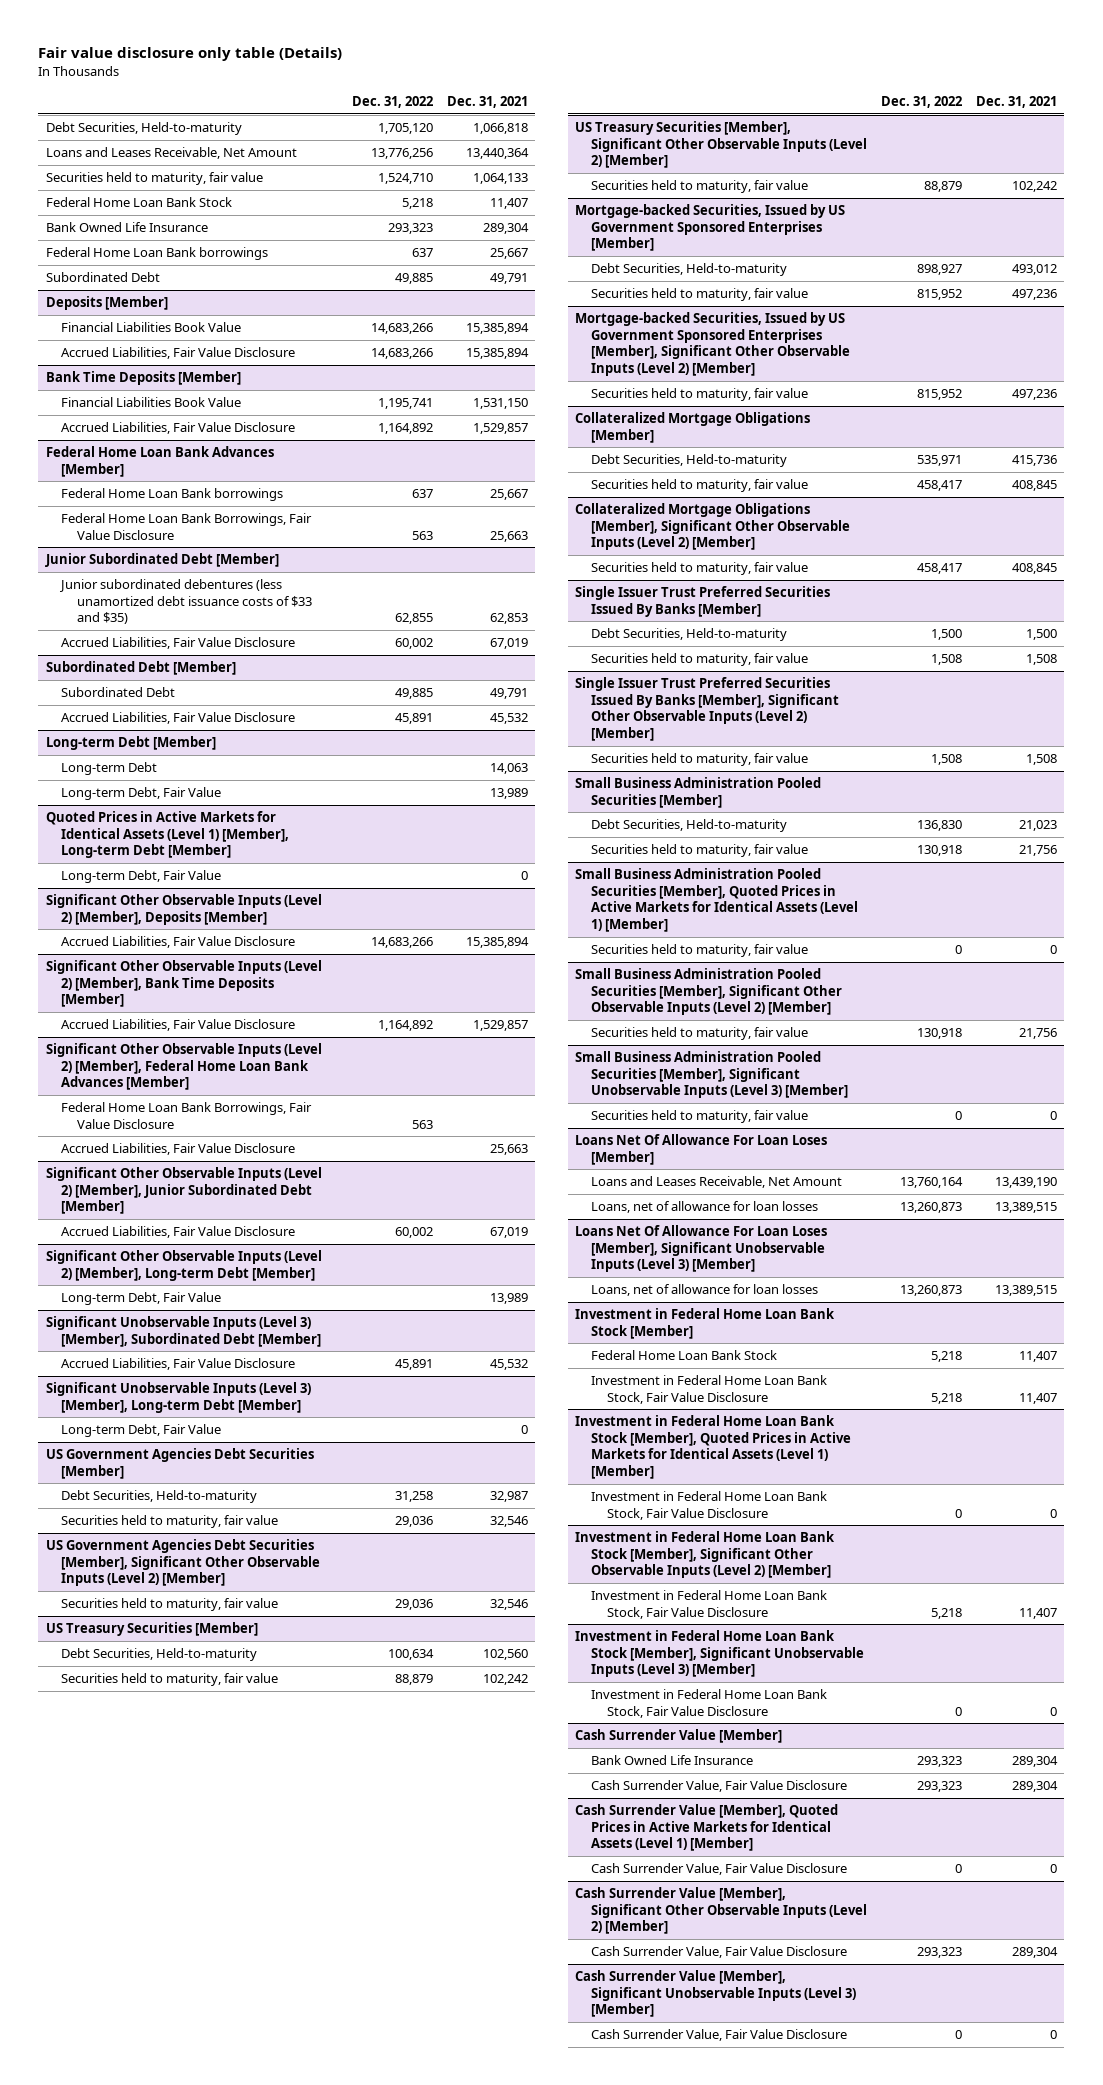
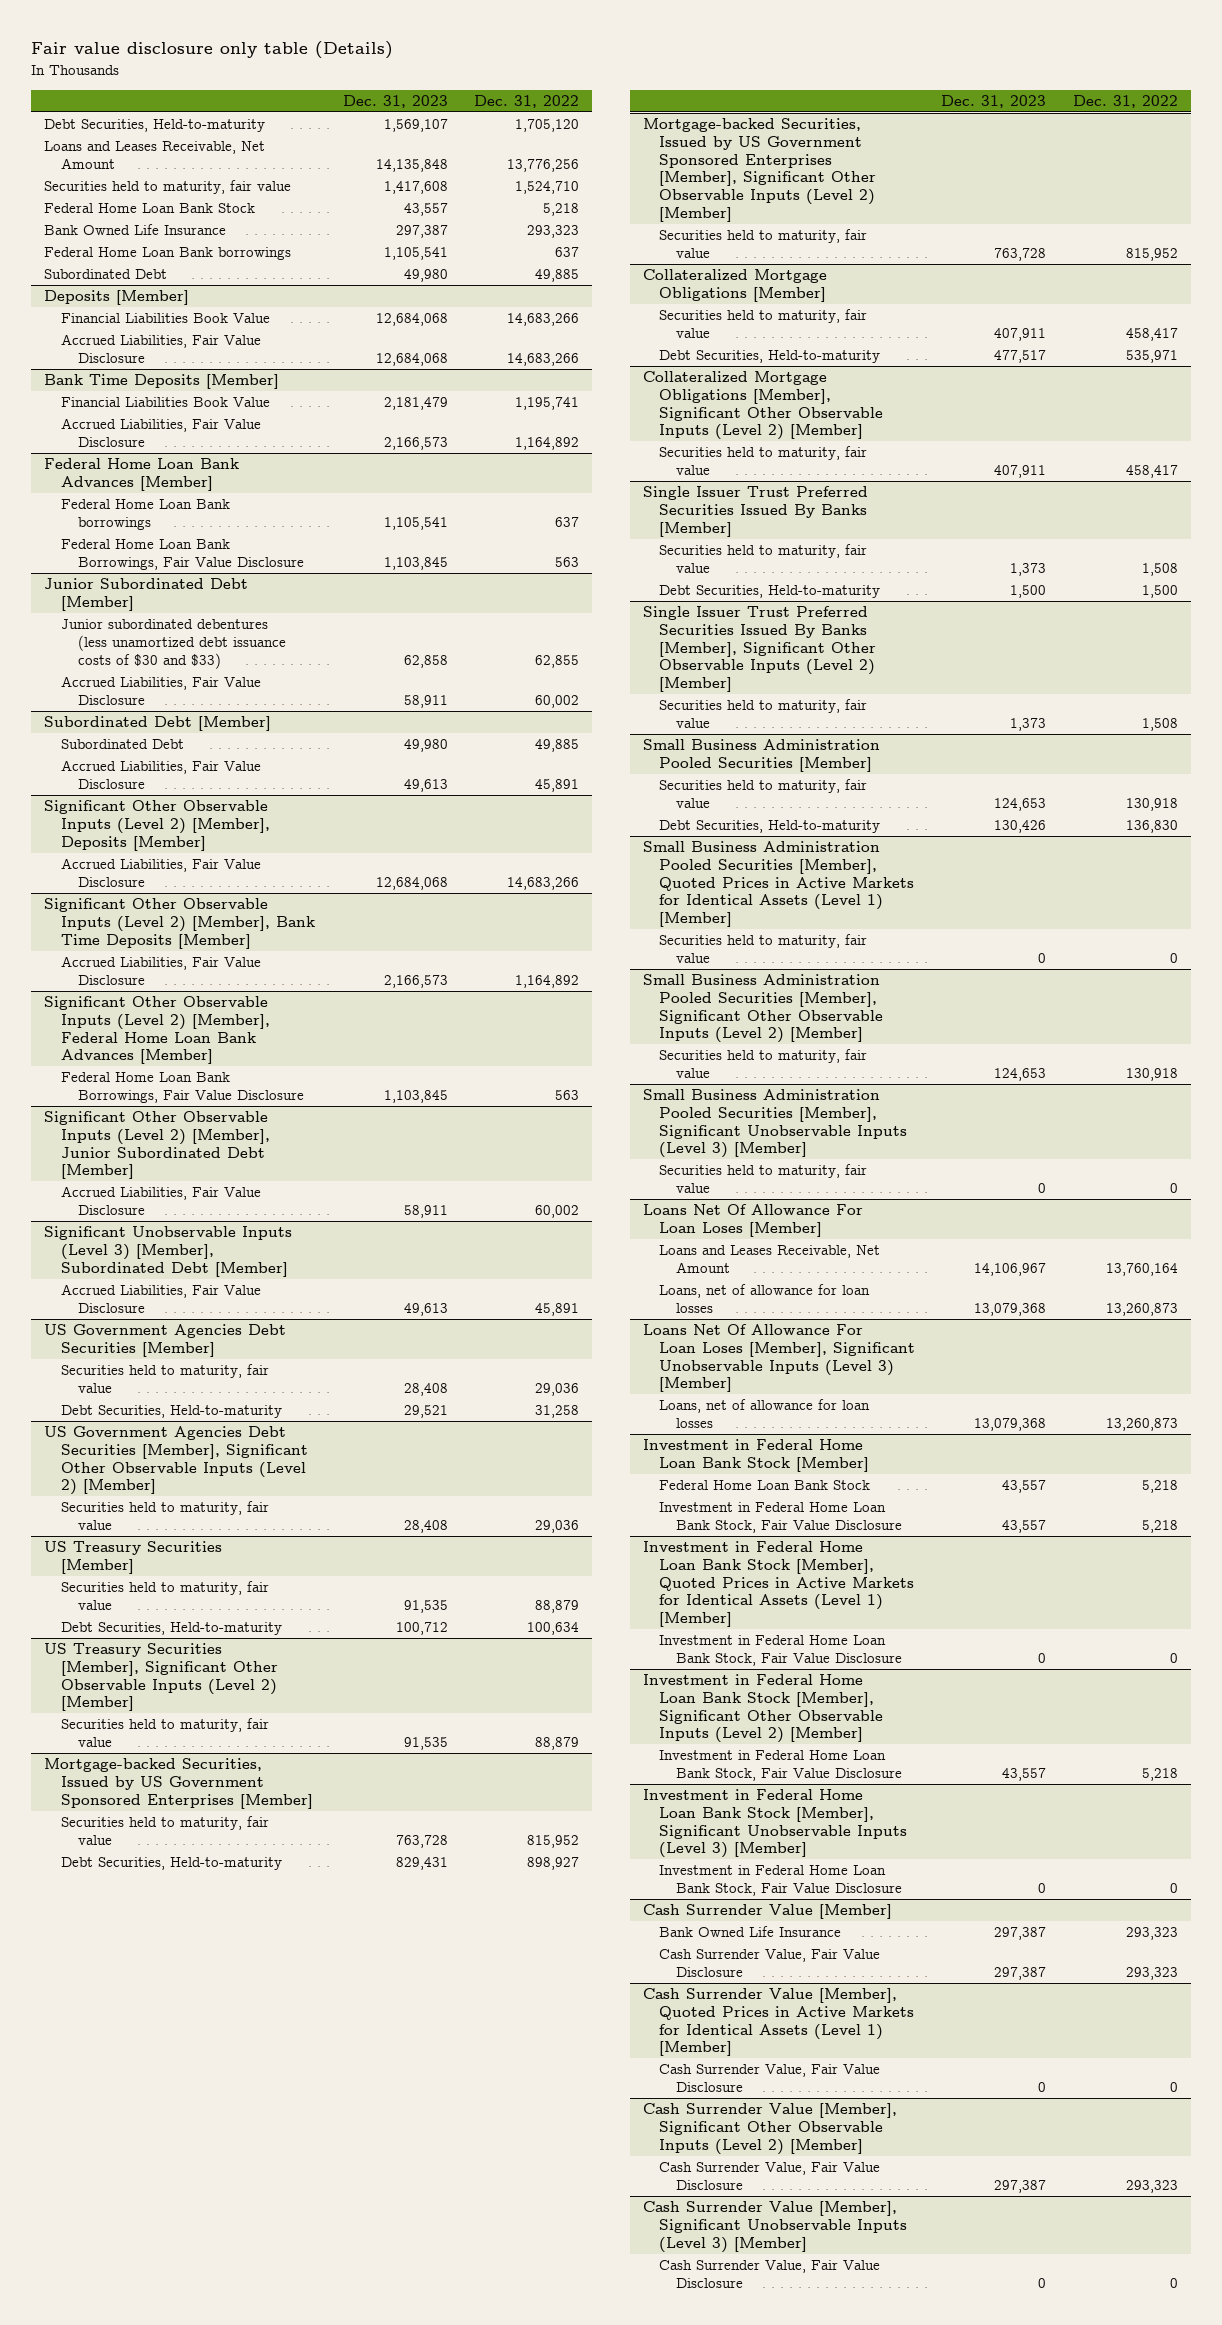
- | Dec. 31, 2022 | Dec. 31, 2021
+ | Dec. 31, 2023 | Dec. 31, 2022
@ Junior Subordinated Debt [Member]
- Junior subordinated debentures (less unamortized debt issuance costs of $33 and $35) | 62,855 | 62,853
+ Junior subordinated debentures (less unamortized debt issuance costs of $30 and $33) | 62,858 | 62,855
- Long-term Debt [Member]
- Long-term Debt | | 14,063
- Long-term Debt, Fair Value | | 13,989
- Quoted Prices in Active Markets for Identical Assets (Level 1) [Member], Long-term Debt [Member]
- Long-term Debt, Fair Value | | 0
@ Significant Other Observable Inputs (Level 2) [Member], Federal Home Loan Bank Advances [Member]
- Accrued Liabilities, Fair Value Disclosure | | 25,663
- Significant Other Observable Inputs (Level 2) [Member], Long-term Debt [Member]
- Long-term Debt, Fair Value | | 13,989
- Significant Unobservable Inputs (Level 3) [Member], Long-term Debt [Member]
- Long-term Debt, Fair Value | | 0
@ US Government Agencies Debt Securities [Member]
moved down: Debt Securities, Held-to-maturity | 29,521 | 31,258
@ US Treasury Securities [Member]
moved down: Debt Securities, Held-to-maturity | 100,712 | 100,634
@ Mortgage-backed Securities, Issued by US Government Sponsored Enterprises [Member]
moved down: Debt Securities, Held-to-maturity | 829,431 | 898,927
@ Collateralized Mortgage Obligations [Member]
moved down: Debt Securities, Held-to-maturity | 477,517 | 535,971
@ Single Issuer Trust Preferred Securities Issued By Banks [Member]
moved down: Debt Securities, Held-to-maturity | 1,500 | 1,500
@ Small Business Administration Pooled Securities [Member]
moved down: Debt Securities, Held-to-maturity | 130,426 | 136,830

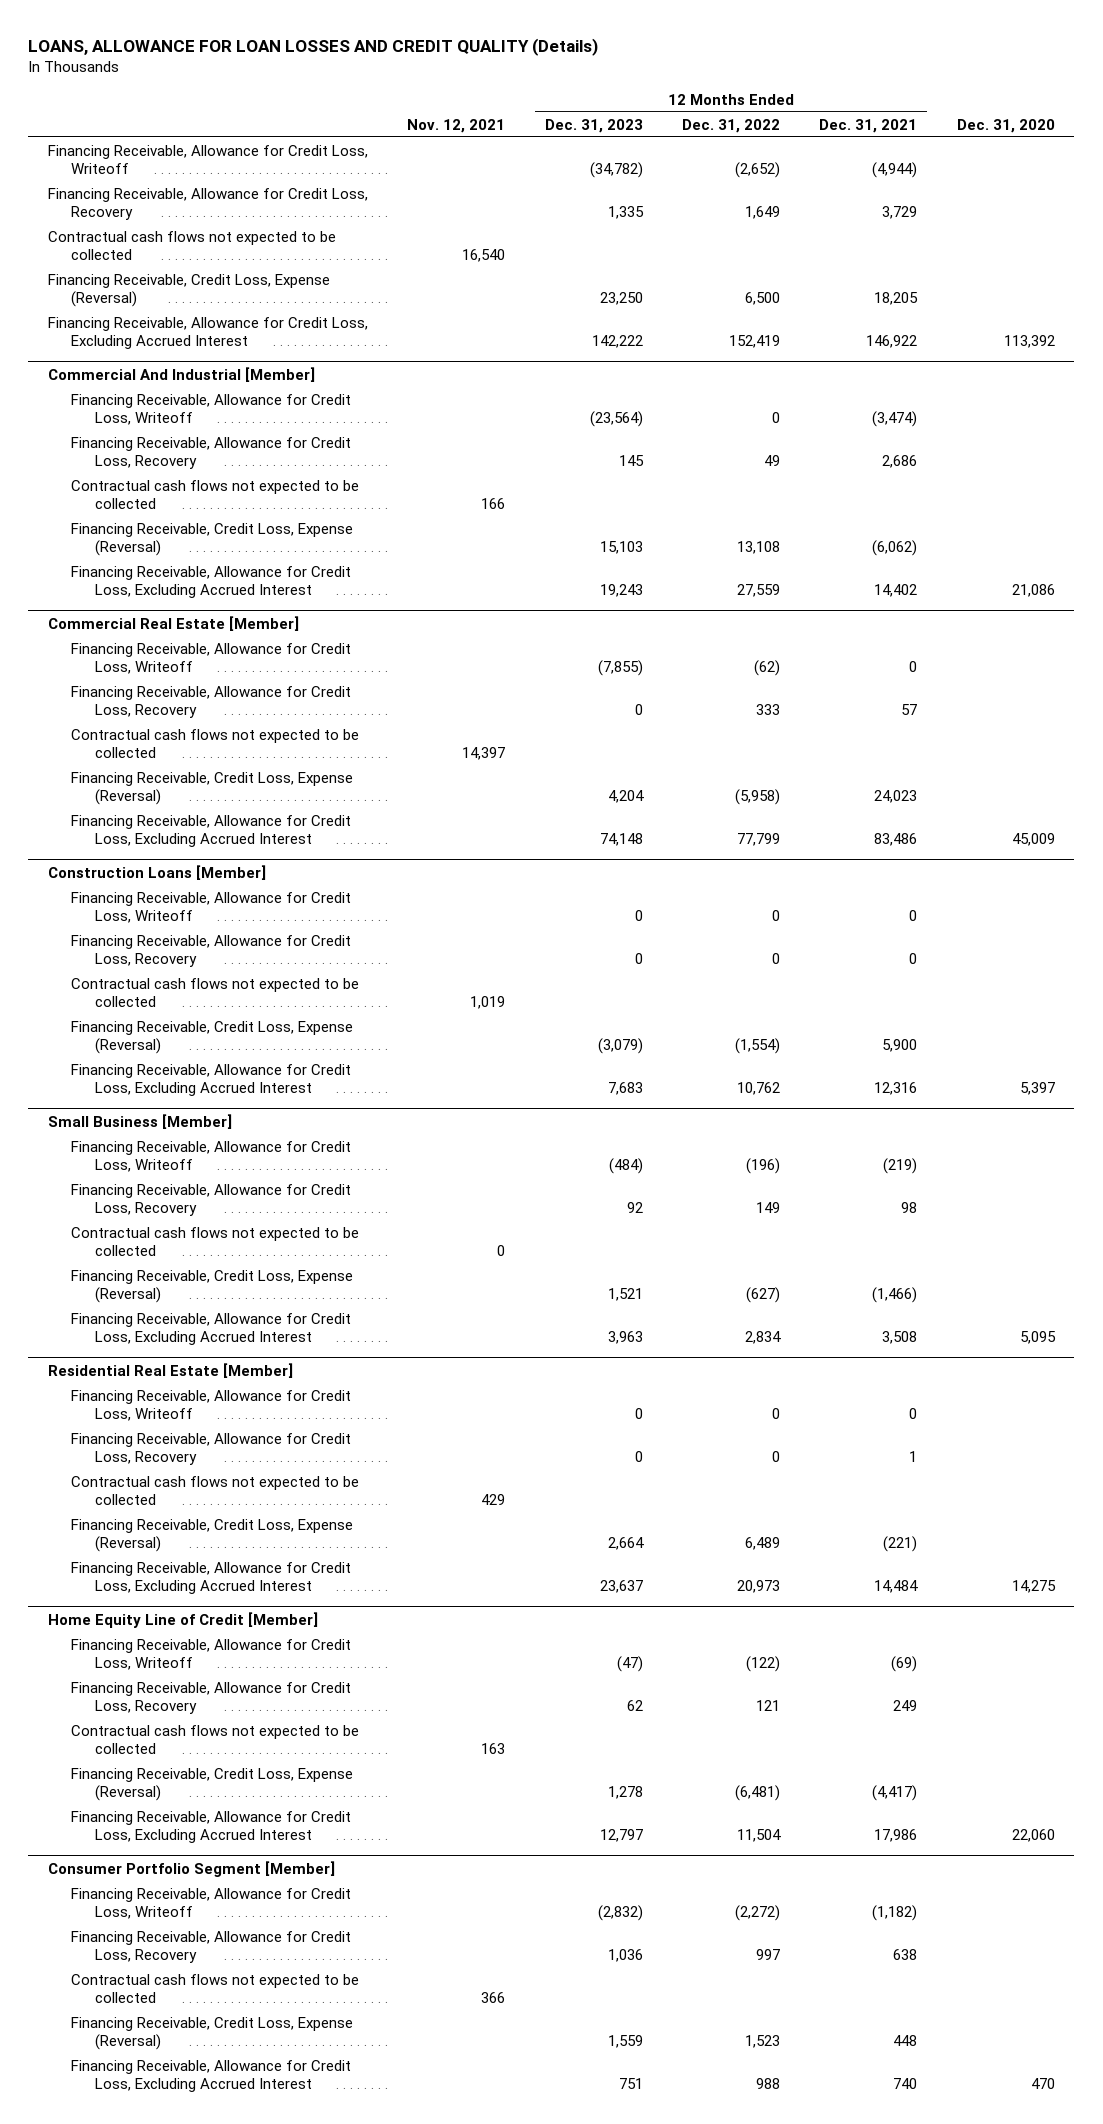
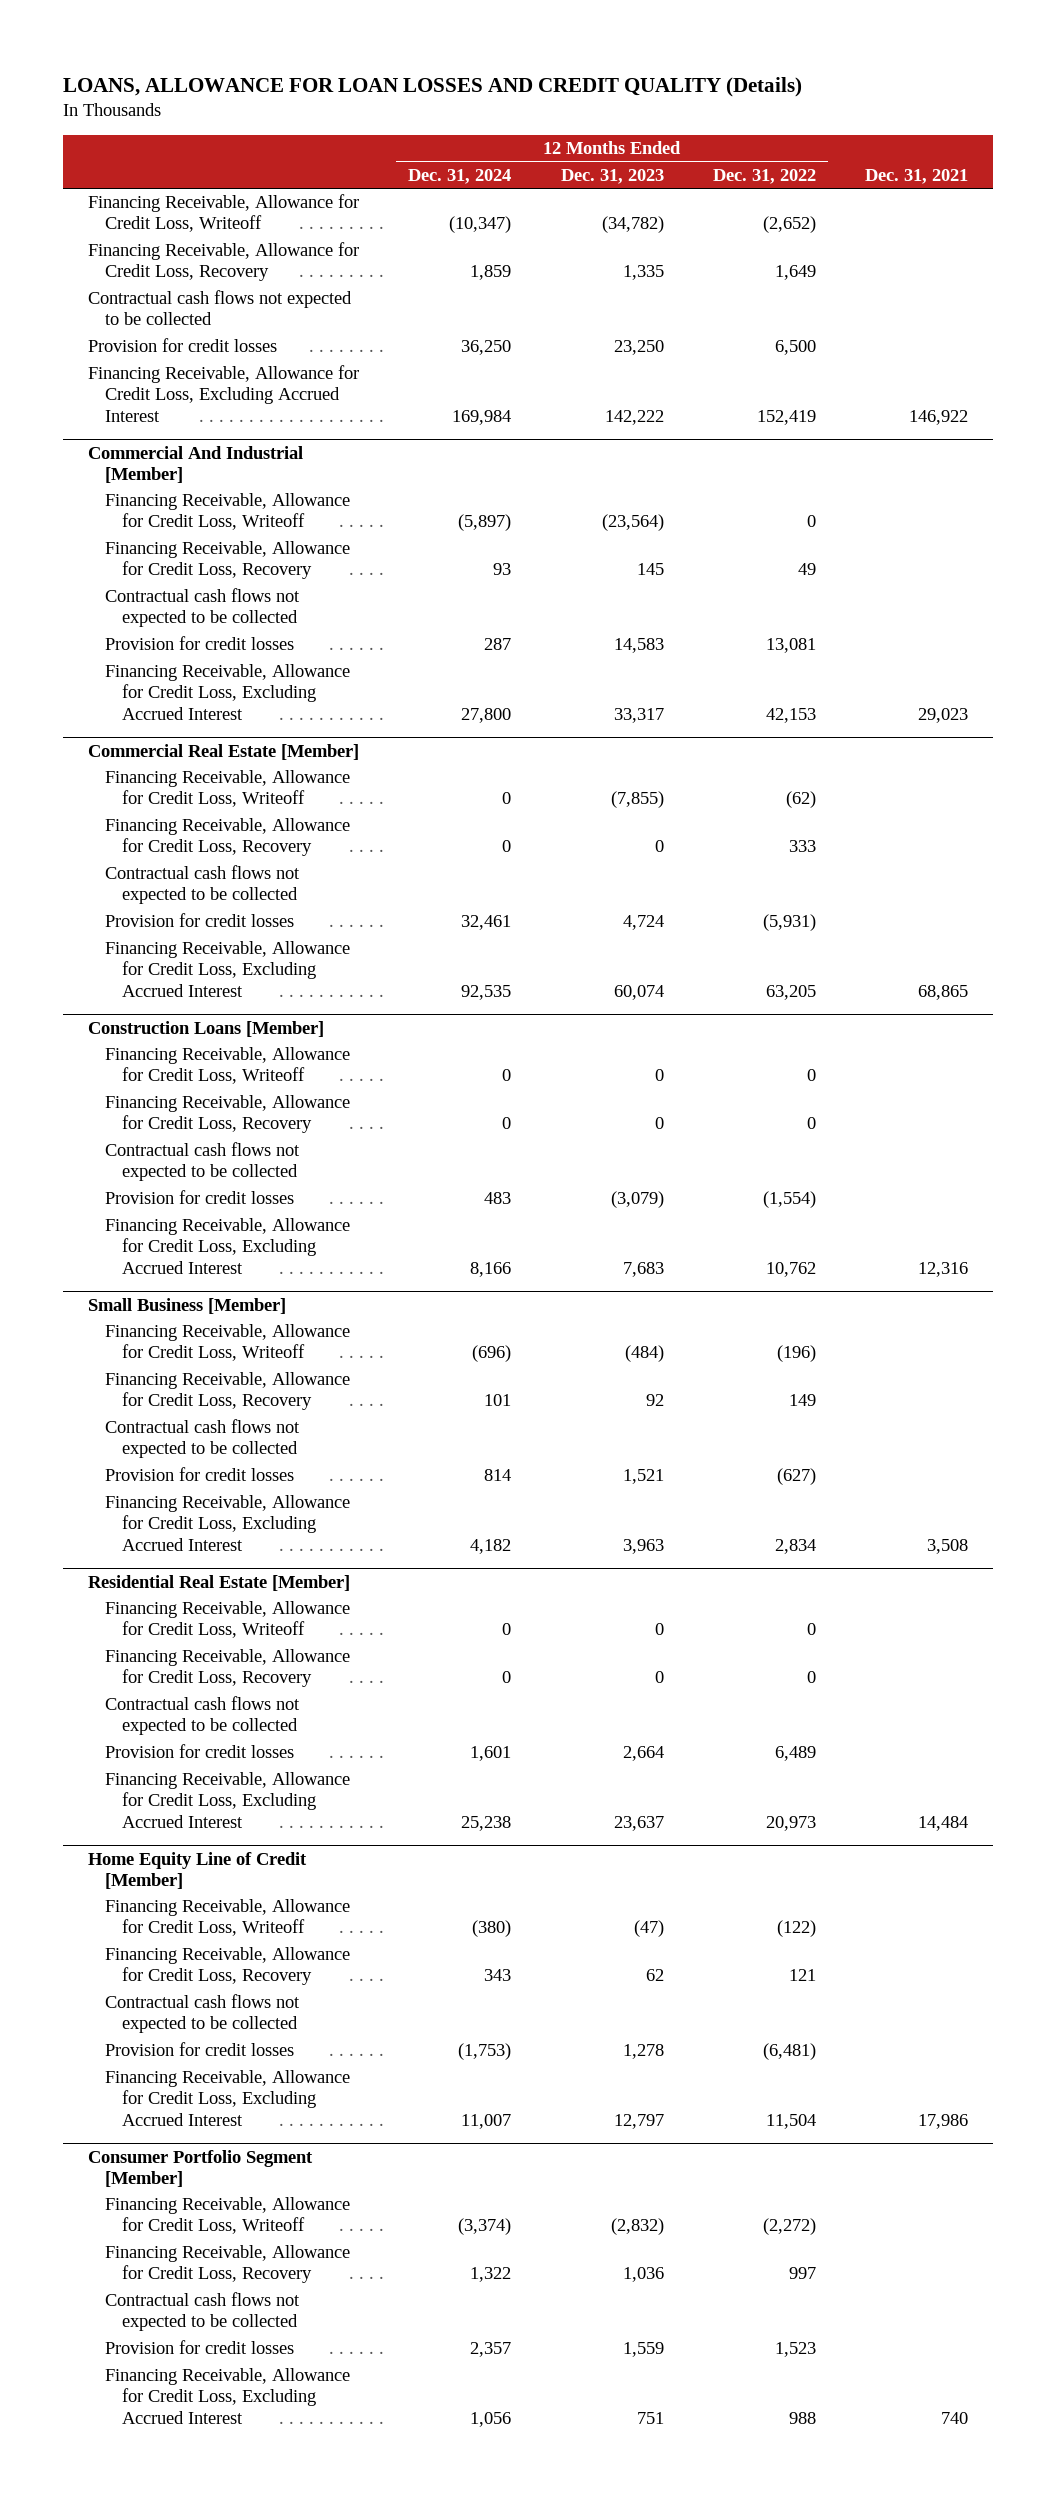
- | Nov. 12, 2021 | 12 Months Ended Dec. 31, 2023 | 12 Months Ended Dec. 31, 2022 | 12 Months Ended Dec. 31, 2021 | Dec. 31, 2020
+ | 12 Months Ended Dec. 31, 2024 | 12 Months Ended Dec. 31, 2023 | 12 Months Ended Dec. 31, 2022 | Dec. 31, 2021
- Financing Receivable, Credit Loss, Expense (Reversal) | | 23,250 | 6,500 | 18,205 |
+ Provision for credit losses | 36,250 | 23,250 | 6,500 |
@ Commercial And Industrial [Member]
- Financing Receivable, Credit Loss, Expense (Reversal) | | 15,103 | 13,108 | (6,062) |
- Financing Receivable, Allowance for Credit Loss, Excluding Accrued Interest | | 19,243 | 27,559 | 14,402 | 21,086
+ Provision for credit losses | 287 | 14,583 | 13,081 |
+ Financing Receivable, Allowance for Credit Loss, Excluding Accrued Interest | 27,800 | 33,317 | 42,153 | 29,023
@ Commercial Real Estate [Member]
- Financing Receivable, Credit Loss, Expense (Reversal) | | 4,204 | (5,958) | 24,023 |
- Financing Receivable, Allowance for Credit Loss, Excluding Accrued Interest | | 74,148 | 77,799 | 83,486 | 45,009
+ Provision for credit losses | 32,461 | 4,724 | (5,931) |
+ Financing Receivable, Allowance for Credit Loss, Excluding Accrued Interest | 92,535 | 60,074 | 63,205 | 68,865
@ Construction Loans [Member]
- Financing Receivable, Credit Loss, Expense (Reversal) | | (3,079) | (1,554) | 5,900 |
+ Provision for credit losses | 483 | (3,079) | (1,554) |
@ Small Business [Member]
- Financing Receivable, Credit Loss, Expense (Reversal) | | 1,521 | (627) | (1,466) |
+ Provision for credit losses | 814 | 1,521 | (627) |
@ Residential Real Estate [Member]
- Financing Receivable, Credit Loss, Expense (Reversal) | | 2,664 | 6,489 | (221) |
+ Provision for credit losses | 1,601 | 2,664 | 6,489 |
@ Home Equity Line of Credit [Member]
- Financing Receivable, Credit Loss, Expense (Reversal) | | 1,278 | (6,481) | (4,417) |
+ Provision for credit losses | (1,753) | 1,278 | (6,481) |
@ Consumer Portfolio Segment [Member]
- Financing Receivable, Credit Loss, Expense (Reversal) | | 1,559 | 1,523 | 448 |
+ Provision for credit losses | 2,357 | 1,559 | 1,523 |

